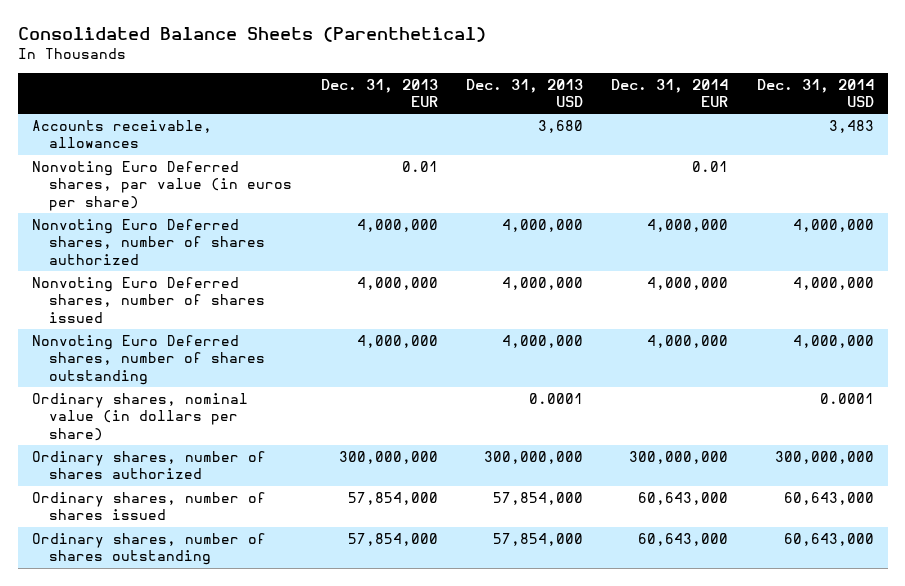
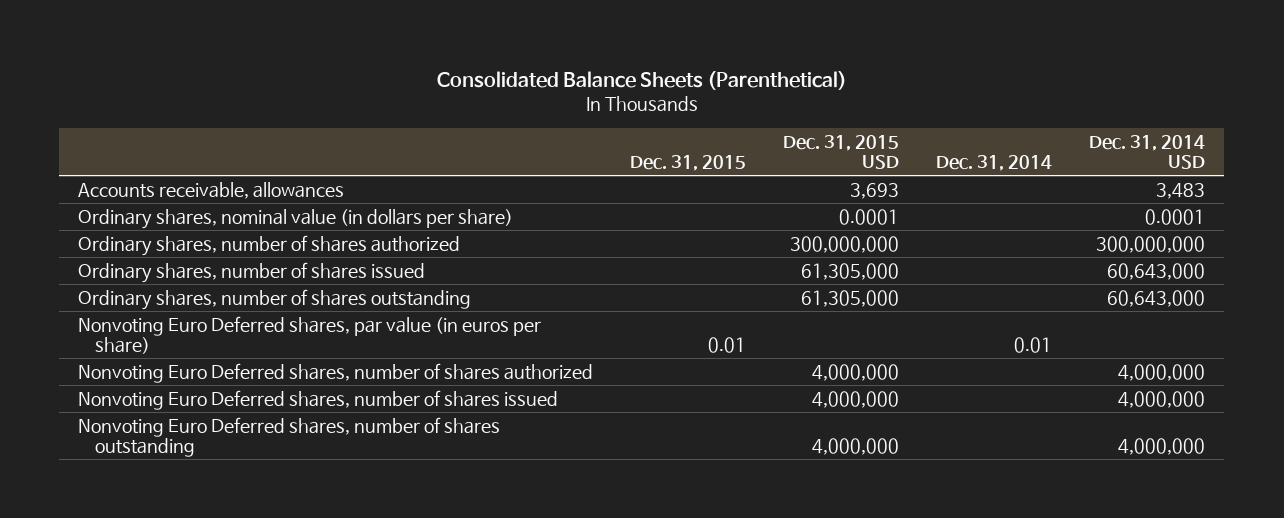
- | Dec. 31, 2013 EUR | Dec. 31, 2013 USD | Dec. 31, 2014 EUR | Dec. 31, 2014 USD
+ | Dec. 31, 2015 | Dec. 31, 2015 USD | Dec. 31, 2014 | Dec. 31, 2014 USD
moved down: Nonvoting Euro Deferred shares, par value (in euros per share) | 0.01 | | 0.01 |
moved down: Nonvoting Euro Deferred shares, number of shares authorized | | 4,000,000 | | 4,000,000
moved down: Nonvoting Euro Deferred shares, number of shares issued | | 4,000,000 | | 4,000,000
moved down: Nonvoting Euro Deferred shares, number of shares outstanding | | 4,000,000 | | 4,000,000

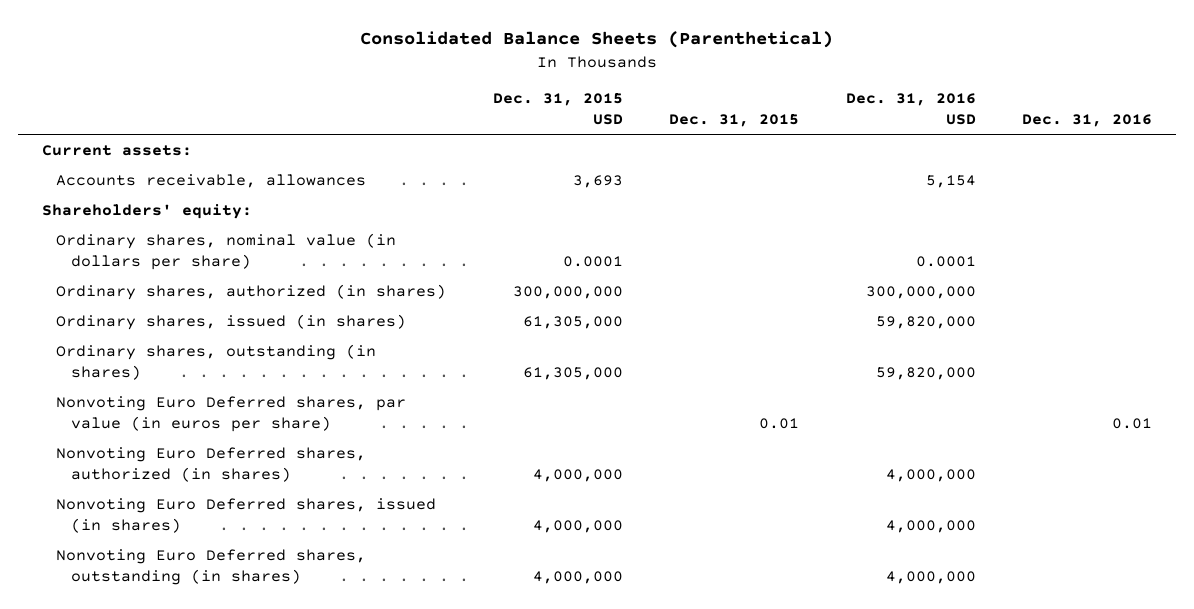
- | Dec. 31, 2015 | Dec. 31, 2015 USD | Dec. 31, 2014 | Dec. 31, 2014 USD
+ | Dec. 31, 2015 USD | Dec. 31, 2015 | Dec. 31, 2016 USD | Dec. 31, 2016
+ Current assets:
+ Shareholders' equity:
- Ordinary shares, number of shares authorized | | 300,000,000 | | 300,000,000
- Ordinary shares, number of shares issued | | 61,305,000 | | 60,643,000
- Ordinary shares, number of shares outstanding | | 61,305,000 | | 60,643,000
+ Ordinary shares, authorized (in shares) | 300,000,000 | | 300,000,000 |
+ Ordinary shares, issued (in shares) | 61,305,000 | | 59,820,000 |
+ Ordinary shares, outstanding (in shares) | 61,305,000 | | 59,820,000 |
- Nonvoting Euro Deferred shares, number of shares authorized | | 4,000,000 | | 4,000,000
- Nonvoting Euro Deferred shares, number of shares issued | | 4,000,000 | | 4,000,000
- Nonvoting Euro Deferred shares, number of shares outstanding | | 4,000,000 | | 4,000,000
+ Nonvoting Euro Deferred shares, authorized (in shares) | 4,000,000 | | 4,000,000 |
+ Nonvoting Euro Deferred shares, issued (in shares) | 4,000,000 | | 4,000,000 |
+ Nonvoting Euro Deferred shares, outstanding (in shares) | 4,000,000 | | 4,000,000 |

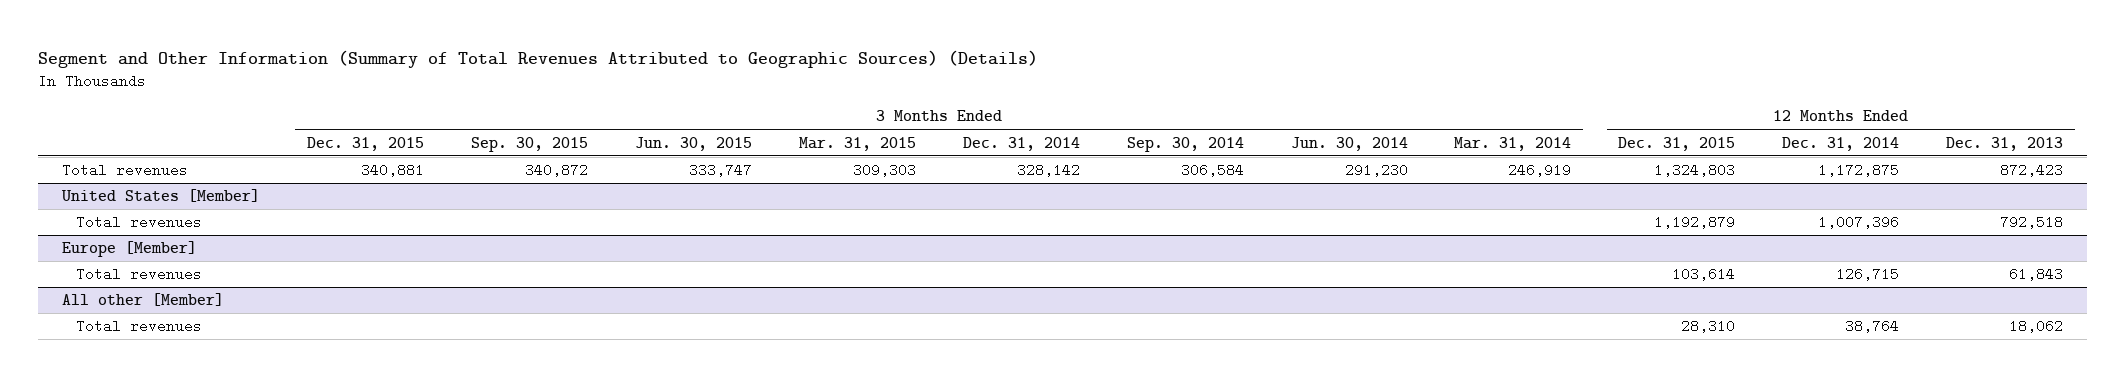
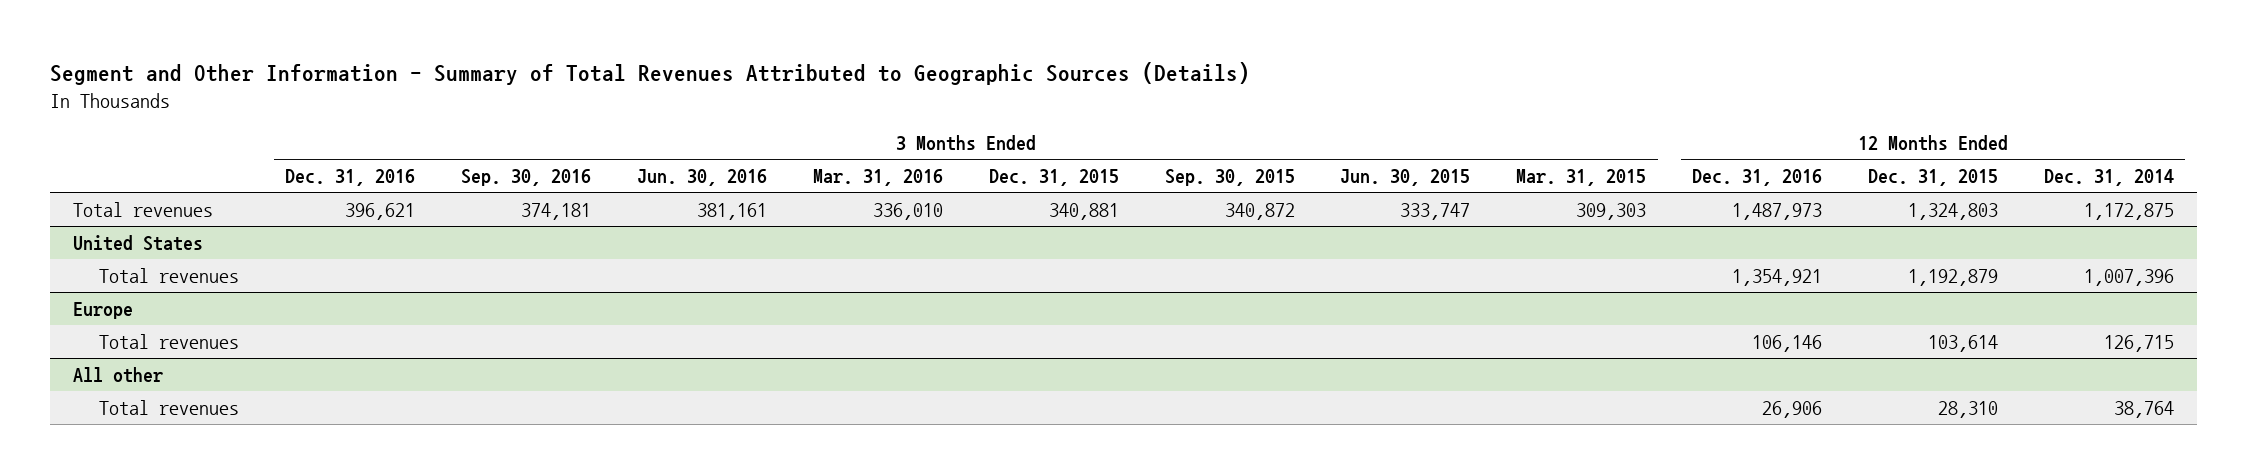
- Segment and Other Information (Summary of Total Revenues Attributed to Geographic Sources) (Details)
+ Segment and Other Information - Summary of Total Revenues Attributed to Geographic Sources (Details)
- | 3 Months Ended Dec. 31, 2015 | 3 Months Ended Sep. 30, 2015 | 3 Months Ended Jun. 30, 2015 | 3 Months Ended Mar. 31, 2015 | 3 Months Ended Dec. 31, 2014 | 3 Months Ended Sep. 30, 2014 | 3 Months Ended Jun. 30, 2014 | 3 Months Ended Mar. 31, 2014 | 12 Months Ended Dec. 31, 2015 | 12 Months Ended Dec. 31, 2014 | 12 Months Ended Dec. 31, 2013
+ | 3 Months Ended Dec. 31, 2016 | 3 Months Ended Sep. 30, 2016 | 3 Months Ended Jun. 30, 2016 | 3 Months Ended Mar. 31, 2016 | 3 Months Ended Dec. 31, 2015 | 3 Months Ended Sep. 30, 2015 | 3 Months Ended Jun. 30, 2015 | 3 Months Ended Mar. 31, 2015 | 12 Months Ended Dec. 31, 2016 | 12 Months Ended Dec. 31, 2015 | 12 Months Ended Dec. 31, 2014
- United States [Member]
+ United States
- Europe [Member]
+ Europe
- All other [Member]
+ All other

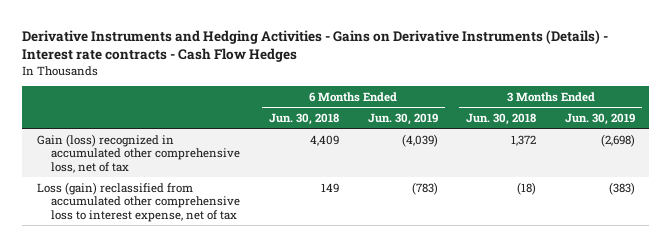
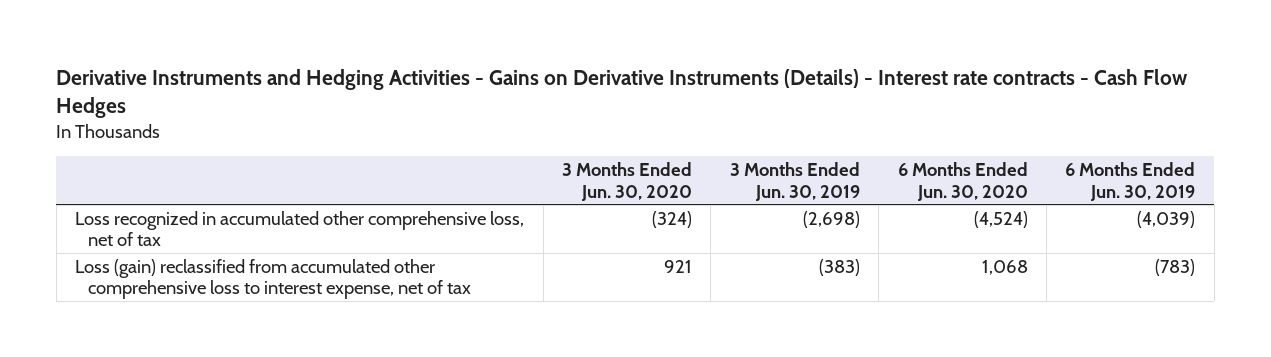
- | 6 Months Ended Jun. 30, 2018 | 6 Months Ended Jun. 30, 2019 | 3 Months Ended Jun. 30, 2018 | 3 Months Ended Jun. 30, 2019
+ | 3 Months Ended Jun. 30, 2020 | 3 Months Ended Jun. 30, 2019 | 6 Months Ended Jun. 30, 2020 | 6 Months Ended Jun. 30, 2019
- Gain (loss) recognized in accumulated other comprehensive loss, net of tax | 4,409 | (4,039) | 1,372 | (2,698)
+ Loss recognized in accumulated other comprehensive loss, net of tax | (324) | (2,698) | (4,524) | (4,039)

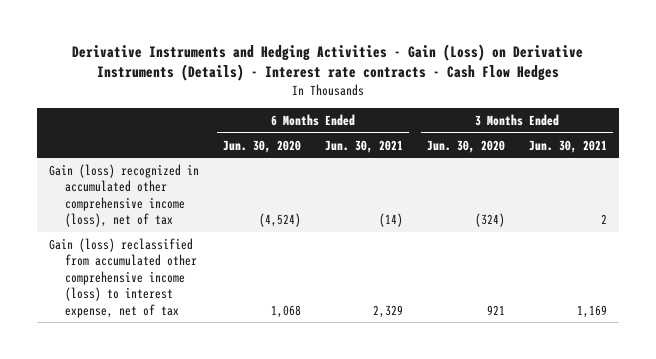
- Derivative Instruments and Hedging Activities - Gains on Derivative Instruments (Details) - Interest rate contracts - Cash Flow Hedges
+ Derivative Instruments and Hedging Activities - Gain (Loss) on Derivative Instruments (Details) - Interest rate contracts - Cash Flow Hedges
- | 3 Months Ended Jun. 30, 2020 | 3 Months Ended Jun. 30, 2019 | 6 Months Ended Jun. 30, 2020 | 6 Months Ended Jun. 30, 2019
+ | 6 Months Ended Jun. 30, 2020 | 6 Months Ended Jun. 30, 2021 | 3 Months Ended Jun. 30, 2020 | 3 Months Ended Jun. 30, 2021
- Loss recognized in accumulated other comprehensive loss, net of tax | (324) | (2,698) | (4,524) | (4,039)
- Loss (gain) reclassified from accumulated other comprehensive loss to interest expense, net of tax | 921 | (383) | 1,068 | (783)
+ Gain (loss) recognized in accumulated other comprehensive income (loss), net of tax | (4,524) | (14) | (324) | 2
+ Gain (loss) reclassified from accumulated other comprehensive income (loss) to interest expense, net of tax | 1,068 | 2,329 | 921 | 1,169

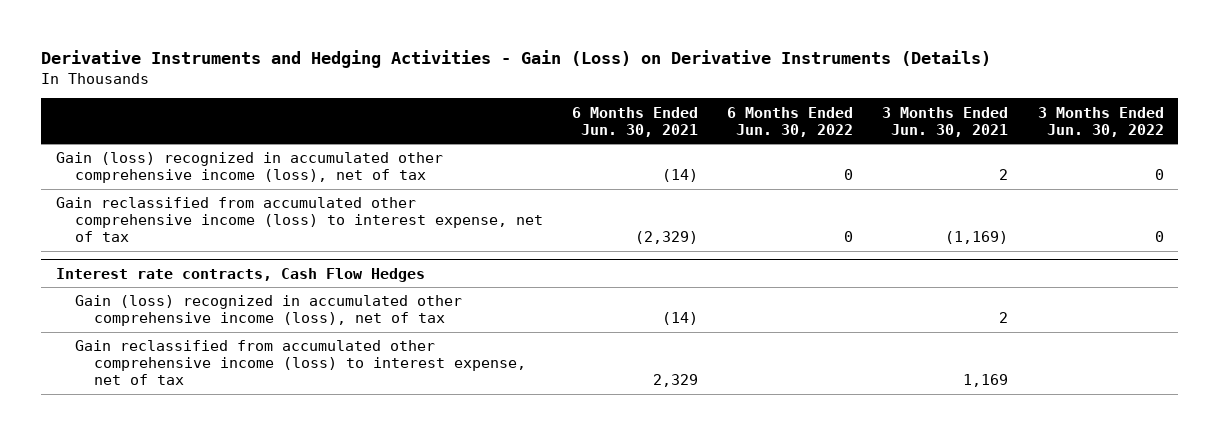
- Derivative Instruments and Hedging Activities - Gain (Loss) on Derivative Instruments (Details) - Interest rate contracts - Cash Flow Hedges
+ Derivative Instruments and Hedging Activities - Gain (Loss) on Derivative Instruments (Details)
- | 6 Months Ended Jun. 30, 2020 | 6 Months Ended Jun. 30, 2021 | 3 Months Ended Jun. 30, 2020 | 3 Months Ended Jun. 30, 2021
+ | 6 Months Ended Jun. 30, 2021 | 6 Months Ended Jun. 30, 2022 | 3 Months Ended Jun. 30, 2021 | 3 Months Ended Jun. 30, 2022
- Gain (loss) reclassified from accumulated other comprehensive income (loss) to interest expense, net of tax | 1,068 | 2,329 | 921 | 1,169
+ Gain reclassified from accumulated other comprehensive income (loss) to interest expense, net of tax | (2,329) | 0 | (1,169) | 0
+ Interest rate contracts, Cash Flow Hedges
+ Gain (loss) recognized in accumulated other comprehensive income (loss), net of tax | (14) | | 2 |
+ Gain reclassified from accumulated other comprehensive income (loss) to interest expense, net of tax | 2,329 | | 1,169 |

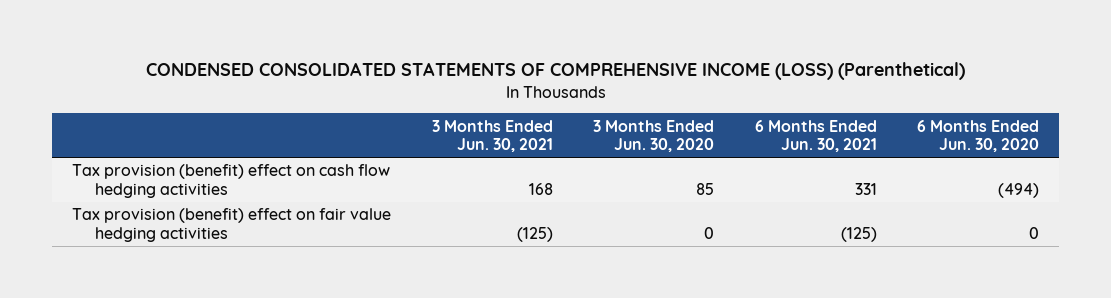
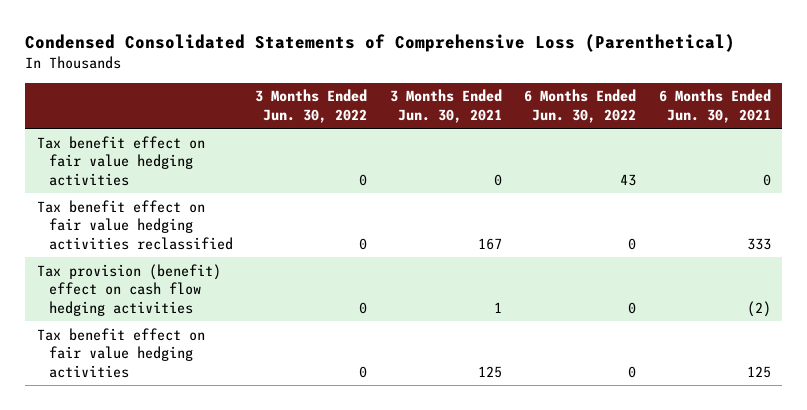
- CONDENSED CONSOLIDATED STATEMENTS OF COMPREHENSIVE INCOME (LOSS) (Parenthetical)
+ Condensed Consolidated Statements of Comprehensive Loss (Parenthetical)
- | 3 Months Ended Jun. 30, 2021 | 3 Months Ended Jun. 30, 2020 | 6 Months Ended Jun. 30, 2021 | 6 Months Ended Jun. 30, 2020
+ | 3 Months Ended Jun. 30, 2022 | 3 Months Ended Jun. 30, 2021 | 6 Months Ended Jun. 30, 2022 | 6 Months Ended Jun. 30, 2021
- Tax provision (benefit) effect on cash flow hedging activities | 168 | 85 | 331 | (494)
- Tax provision (benefit) effect on fair value hedging activities | (125) | 0 | (125) | 0
+ Tax benefit effect on fair value hedging activities | 0 | 0 | 43 | 0
+ Tax benefit effect on fair value hedging activities reclassified | 0 | 167 | 0 | 333
+ Tax provision (benefit) effect on cash flow hedging activities | 0 | 1 | 0 | (2)
+ Tax benefit effect on fair value hedging activities | 0 | 125 | 0 | 125

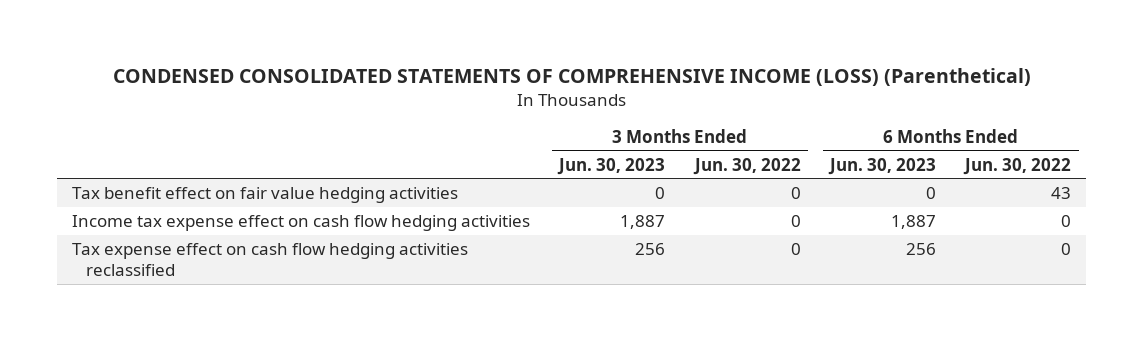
- Condensed Consolidated Statements of Comprehensive Loss (Parenthetical)
+ CONDENSED CONSOLIDATED STATEMENTS OF COMPREHENSIVE INCOME (LOSS) (Parenthetical)
- | 3 Months Ended Jun. 30, 2022 | 3 Months Ended Jun. 30, 2021 | 6 Months Ended Jun. 30, 2022 | 6 Months Ended Jun. 30, 2021
+ | 3 Months Ended Jun. 30, 2023 | 3 Months Ended Jun. 30, 2022 | 6 Months Ended Jun. 30, 2023 | 6 Months Ended Jun. 30, 2022
- Tax benefit effect on fair value hedging activities reclassified | 0 | 167 | 0 | 333
- Tax provision (benefit) effect on cash flow hedging activities | 0 | 1 | 0 | (2)
- Tax benefit effect on fair value hedging activities | 0 | 125 | 0 | 125
+ Income tax expense effect on cash flow hedging activities | 1,887 | 0 | 1,887 | 0
+ Tax expense effect on cash flow hedging activities reclassified | 256 | 0 | 256 | 0

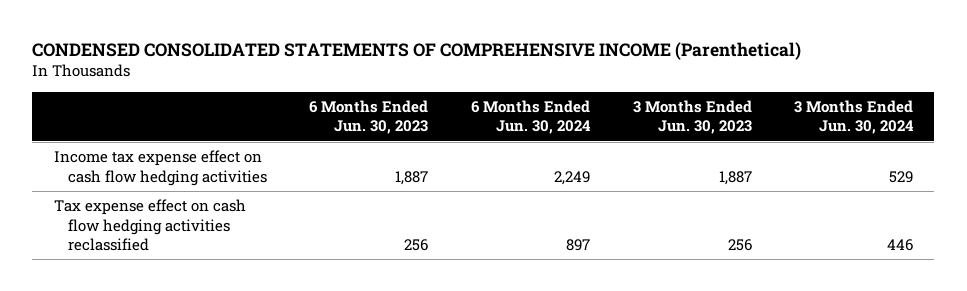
- CONDENSED CONSOLIDATED STATEMENTS OF COMPREHENSIVE INCOME (LOSS) (Parenthetical)
+ CONDENSED CONSOLIDATED STATEMENTS OF COMPREHENSIVE INCOME (Parenthetical)
- | 3 Months Ended Jun. 30, 2023 | 3 Months Ended Jun. 30, 2022 | 6 Months Ended Jun. 30, 2023 | 6 Months Ended Jun. 30, 2022
+ | 6 Months Ended Jun. 30, 2023 | 6 Months Ended Jun. 30, 2024 | 3 Months Ended Jun. 30, 2023 | 3 Months Ended Jun. 30, 2024
- Tax benefit effect on fair value hedging activities | 0 | 0 | 0 | 43

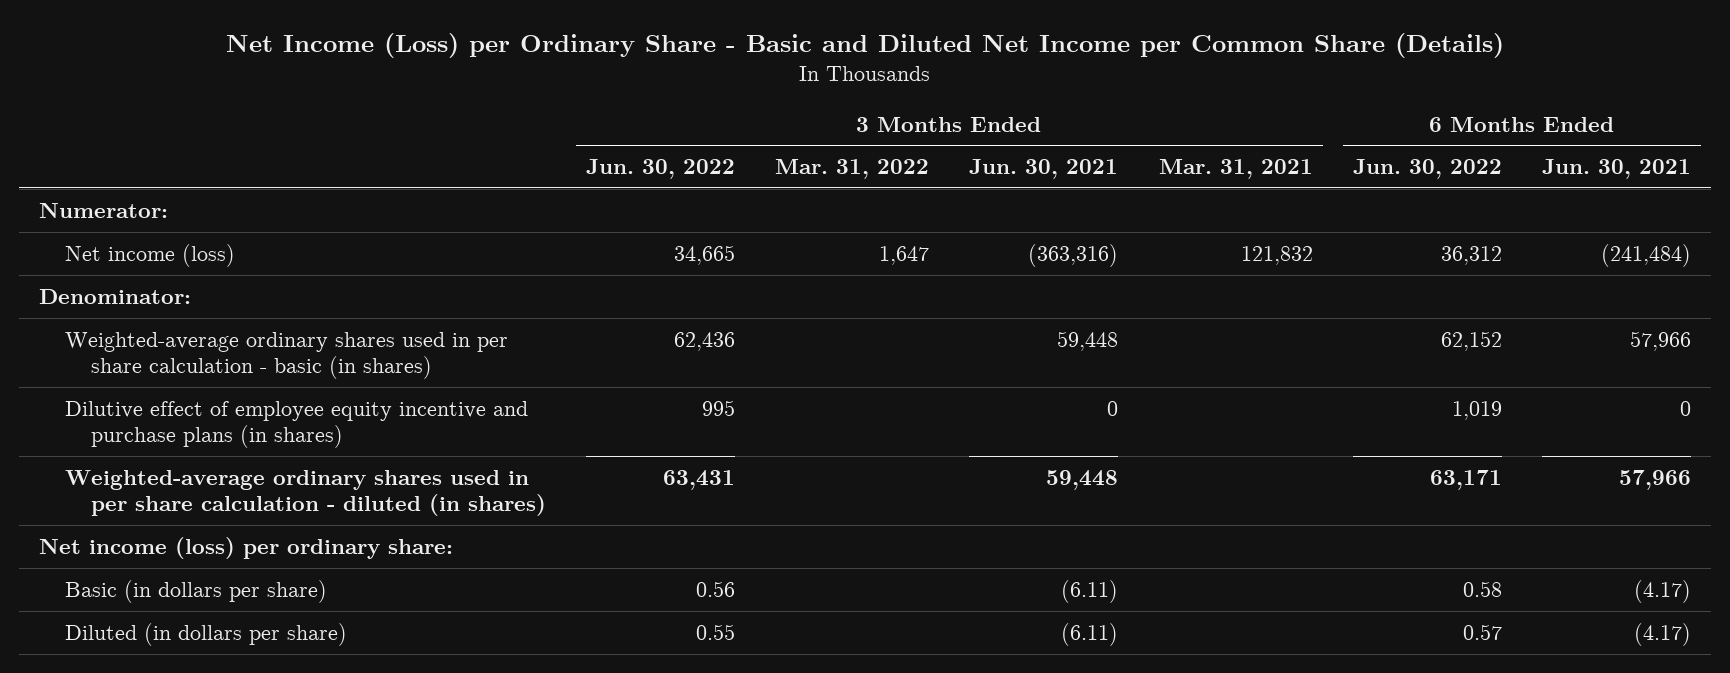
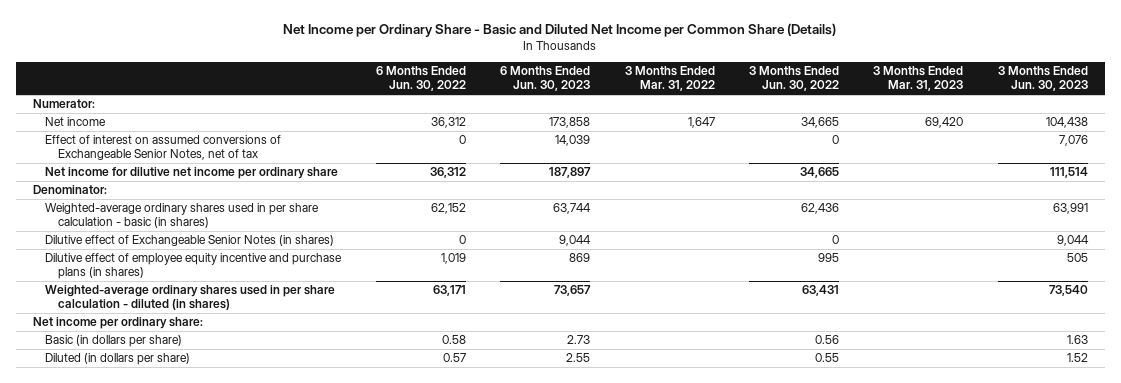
- Net Income (Loss) per Ordinary Share - Basic and Diluted Net Income per Common Share (Details)
+ Net Income per Ordinary Share - Basic and Diluted Net Income per Common Share (Details)
- | 3 Months Ended Jun. 30, 2022 | 3 Months Ended Mar. 31, 2022 | 3 Months Ended Jun. 30, 2021 | 3 Months Ended Mar. 31, 2021 | 6 Months Ended Jun. 30, 2022 | 6 Months Ended Jun. 30, 2021
+ | 6 Months Ended Jun. 30, 2022 | 6 Months Ended Jun. 30, 2023 | 3 Months Ended Mar. 31, 2022 | 3 Months Ended Jun. 30, 2022 | 3 Months Ended Mar. 31, 2023 | 3 Months Ended Jun. 30, 2023
- Net income (loss) | 34,665 | 1,647 | (363,316) | 121,832 | 36,312 | (241,484)
+ Net income | 36,312 | 173,858 | 1,647 | 34,665 | 69,420 | 104,438
+ Effect of interest on assumed conversions of Exchangeable Senior Notes, net of tax | 0 | 14,039 | | 0 | | 7,076
+ Net income for dilutive net income per ordinary share | 36,312 | 187,897 | | 34,665 | | 111,514
+ Dilutive effect of Exchangeable Senior Notes (in shares) | 0 | 9,044 | | 0 | | 9,044
- Net income (loss) per ordinary share:
+ Net income per ordinary share:

